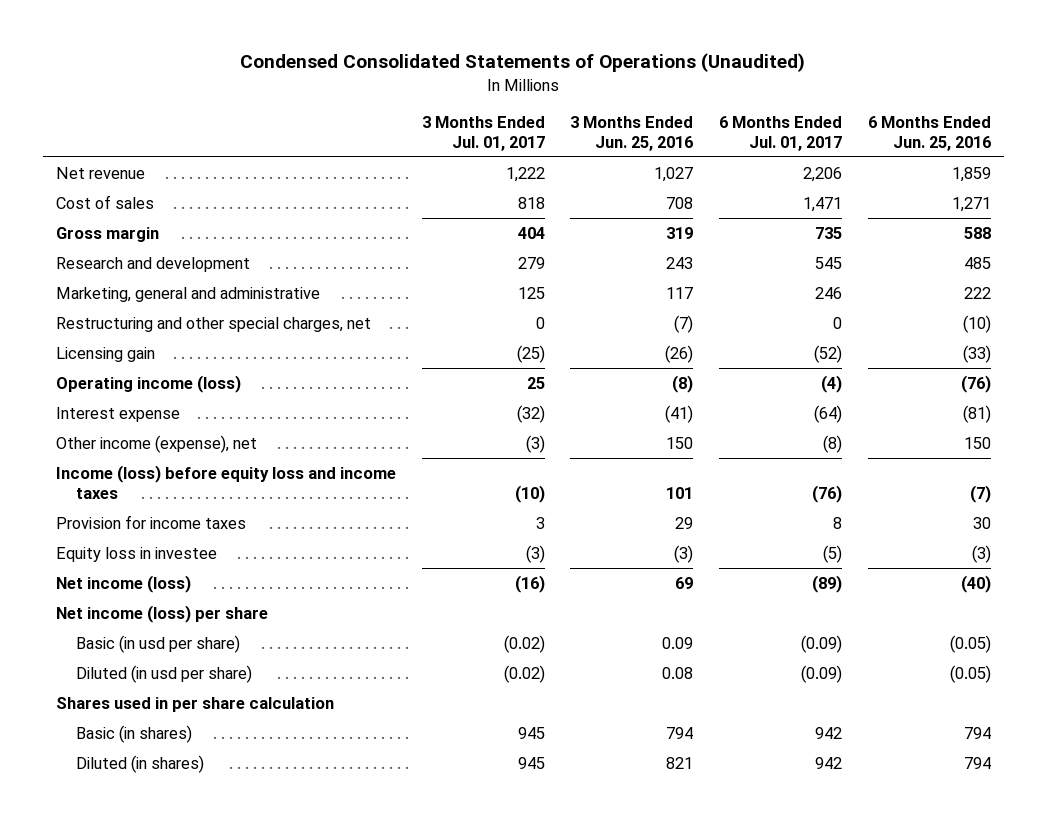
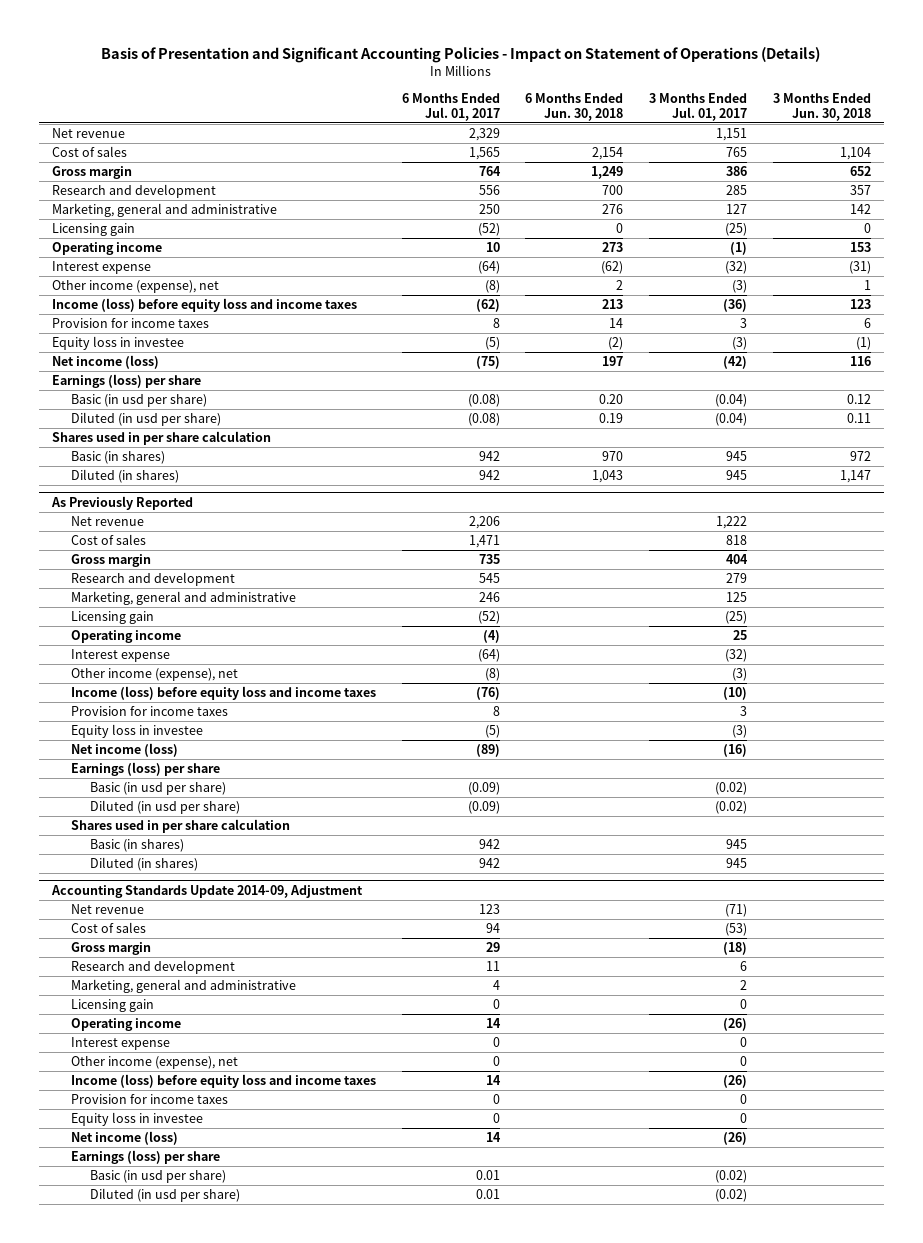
- Condensed Consolidated Statements of Operations (Unaudited)
+ Basis of Presentation and Significant Accounting Policies - Impact on Statement of Operations (Details)
- | 3 Months Ended Jul. 01, 2017 | 3 Months Ended Jun. 25, 2016 | 6 Months Ended Jul. 01, 2017 | 6 Months Ended Jun. 25, 2016
+ | 6 Months Ended Jul. 01, 2017 | 6 Months Ended Jun. 30, 2018 | 3 Months Ended Jul. 01, 2017 | 3 Months Ended Jun. 30, 2018
+ Net revenue | 2,329 | | 1,151 |
+ Cost of sales | 1,565 | 2,154 | 765 | 1,104
+ Gross margin | 764 | 1,249 | 386 | 652
+ Research and development | 556 | 700 | 285 | 357
+ Marketing, general and administrative | 250 | 276 | 127 | 142
+ Licensing gain | (52) | 0 | (25) | 0
+ Operating income | 10 | 273 | (1) | 153
+ Interest expense | (64) | (62) | (32) | (31)
+ Other income (expense), net | (8) | 2 | (3) | 1
+ Income (loss) before equity loss and income taxes | (62) | 213 | (36) | 123
+ Provision for income taxes | 8 | 14 | 3 | 6
+ Equity loss in investee | (5) | (2) | (3) | (1)
+ Net income (loss) | (75) | 197 | (42) | 116
+ Earnings (loss) per share
+ Basic (in usd per share) | (0.08) | 0.20 | (0.04) | 0.12
+ Diluted (in usd per share) | (0.08) | 0.19 | (0.04) | 0.11
+ Shares used in per share calculation
+ Basic (in shares) | 942 | 970 | 945 | 972
+ Diluted (in shares) | 942 | 1,043 | 945 | 1,147
+ As Previously Reported
- Restructuring and other special charges, net | 0 | (7) | 0 | (10)
- Operating income (loss) | 25 | (8) | (4) | (76)
+ Operating income | (4) | | 25 |
- Net income (loss) per share
+ Earnings (loss) per share
+ Accounting Standards Update 2014-09, Adjustment
+ Net revenue | 123 | | (71) |
+ Cost of sales | 94 | | (53) |
+ Gross margin | 29 | | (18) |
+ Research and development | 11 | | 6 |
+ Marketing, general and administrative | 4 | | 2 |
+ Licensing gain | 0 | | 0 |
+ Operating income | 14 | | (26) |
+ Interest expense | 0 | | 0 |
+ Other income (expense), net | 0 | | 0 |
+ Income (loss) before equity loss and income taxes | 14 | | (26) |
+ Provision for income taxes | 0 | | 0 |
+ Equity loss in investee | 0 | | 0 |
+ Net income (loss) | 14 | | (26) |
+ Earnings (loss) per share
+ Basic (in usd per share) | 0.01 | | (0.02) |
+ Diluted (in usd per share) | 0.01 | | (0.02) |

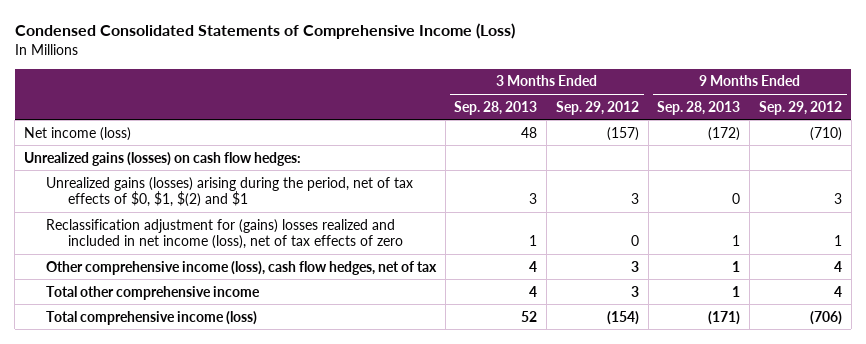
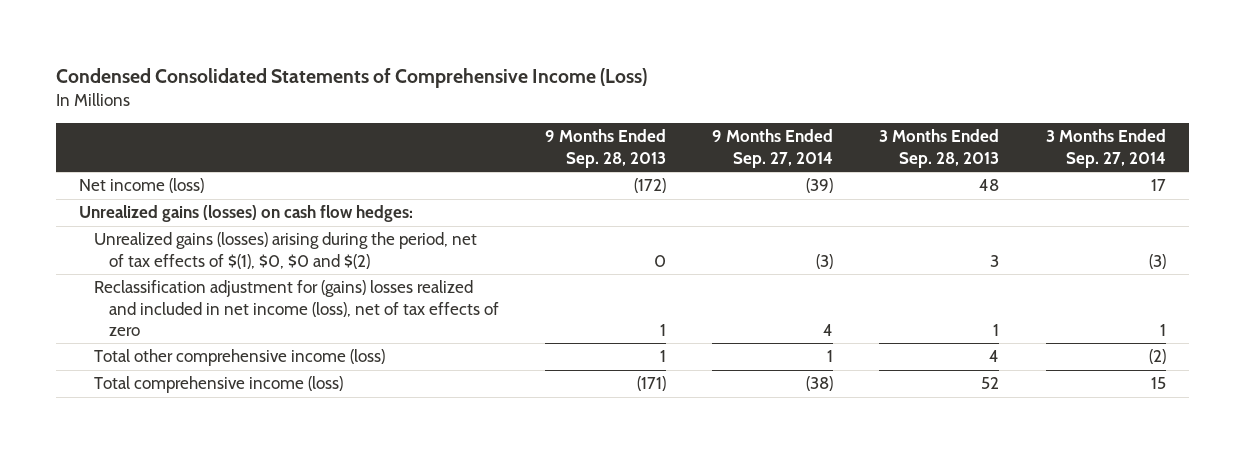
- | 3 Months Ended Sep. 28, 2013 | 3 Months Ended Sep. 29, 2012 | 9 Months Ended Sep. 28, 2013 | 9 Months Ended Sep. 29, 2012
+ | 9 Months Ended Sep. 28, 2013 | 9 Months Ended Sep. 27, 2014 | 3 Months Ended Sep. 28, 2013 | 3 Months Ended Sep. 27, 2014
- Unrealized gains (losses) arising during the period, net of tax effects of $0, $1, $(2) and $1 | 3 | 3 | 0 | 3
+ Unrealized gains (losses) arising during the period, net of tax effects of $(1), $0, $0 and $(2) | 0 | (3) | 3 | (3)
- Other comprehensive income (loss), cash flow hedges, net of tax | 4 | 3 | 1 | 4
- Total other comprehensive income | 4 | 3 | 1 | 4
+ Total other comprehensive income (loss) | 1 | 1 | 4 | (2)

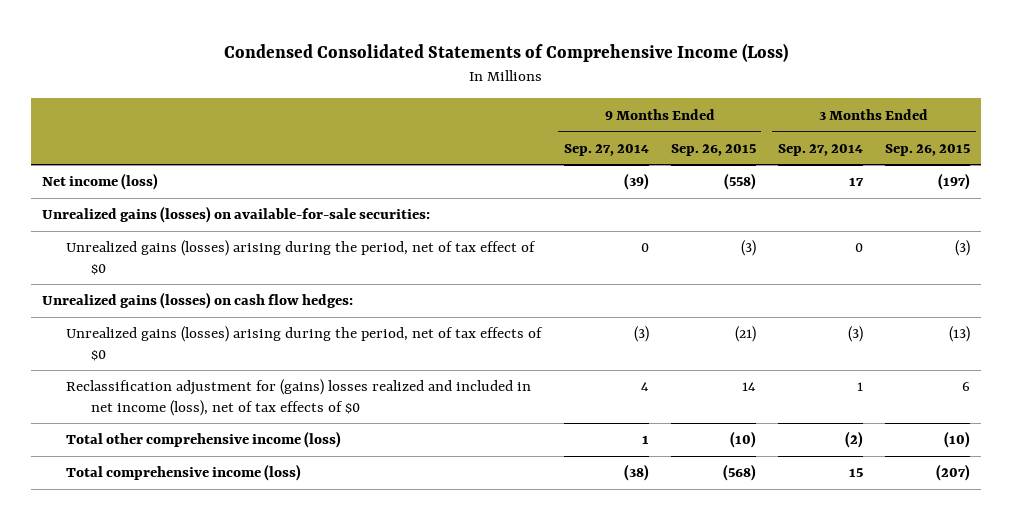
- | 9 Months Ended Sep. 28, 2013 | 9 Months Ended Sep. 27, 2014 | 3 Months Ended Sep. 28, 2013 | 3 Months Ended Sep. 27, 2014
+ | 9 Months Ended Sep. 27, 2014 | 9 Months Ended Sep. 26, 2015 | 3 Months Ended Sep. 27, 2014 | 3 Months Ended Sep. 26, 2015
+ Unrealized gains (losses) on available-for-sale securities:
+ Unrealized gains (losses) arising during the period, net of tax effect of $0 | 0 | (3) | 0 | (3)
- Unrealized gains (losses) arising during the period, net of tax effects of $(1), $0, $0 and $(2) | 0 | (3) | 3 | (3)
- Reclassification adjustment for (gains) losses realized and included in net income (loss), net of tax effects of zero | 1 | 4 | 1 | 1
+ Unrealized gains (losses) arising during the period, net of tax effects of $0 | (3) | (21) | (3) | (13)
+ Reclassification adjustment for (gains) losses realized and included in net income (loss), net of tax effects of $0 | 4 | 14 | 1 | 6

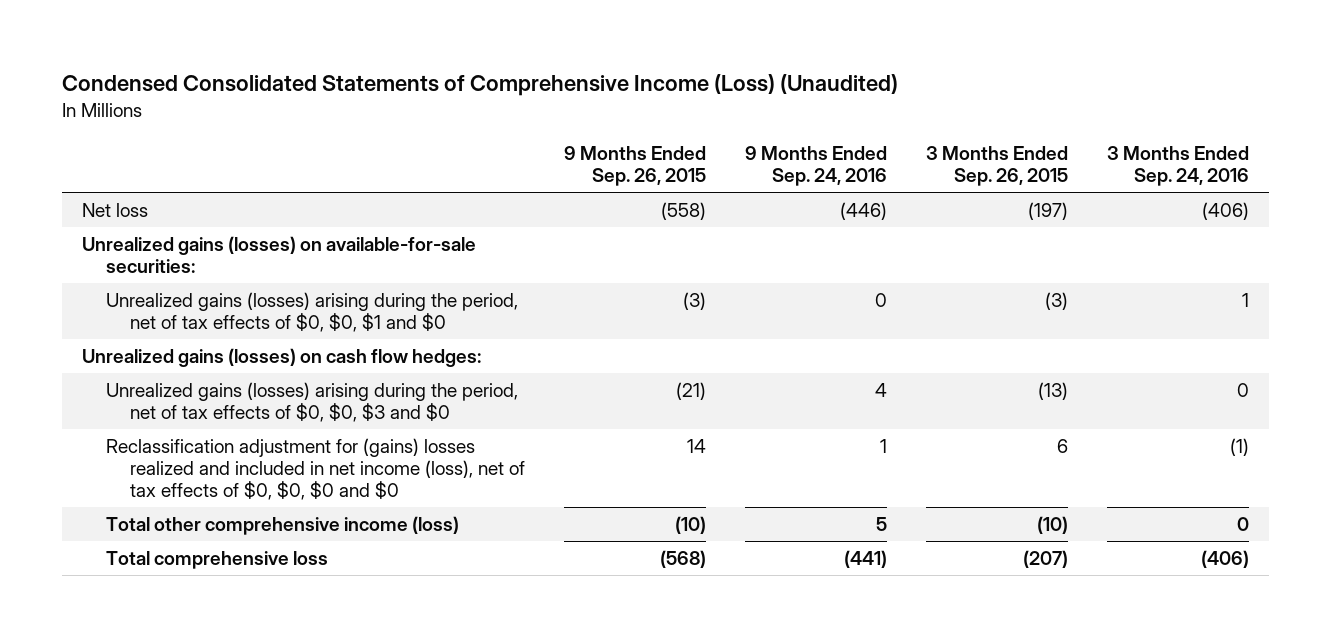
- Condensed Consolidated Statements of Comprehensive Income (Loss)
+ Condensed Consolidated Statements of Comprehensive Income (Loss) (Unaudited)
- | 9 Months Ended Sep. 27, 2014 | 9 Months Ended Sep. 26, 2015 | 3 Months Ended Sep. 27, 2014 | 3 Months Ended Sep. 26, 2015
+ | 9 Months Ended Sep. 26, 2015 | 9 Months Ended Sep. 24, 2016 | 3 Months Ended Sep. 26, 2015 | 3 Months Ended Sep. 24, 2016
- Net income (loss) | (39) | (558) | 17 | (197)
+ Net loss | (558) | (446) | (197) | (406)
- Unrealized gains (losses) arising during the period, net of tax effect of $0 | 0 | (3) | 0 | (3)
+ Unrealized gains (losses) arising during the period, net of tax effects of $0, $0, $1 and $0 | (3) | 0 | (3) | 1
- Unrealized gains (losses) arising during the period, net of tax effects of $0 | (3) | (21) | (3) | (13)
- Reclassification adjustment for (gains) losses realized and included in net income (loss), net of tax effects of $0 | 4 | 14 | 1 | 6
+ Unrealized gains (losses) arising during the period, net of tax effects of $0, $0, $3 and $0 | (21) | 4 | (13) | 0
+ Reclassification adjustment for (gains) losses realized and included in net income (loss), net of tax effects of $0, $0, $0 and $0 | 14 | 1 | 6 | (1)
- Total comprehensive income (loss) | (38) | (568) | 15 | (207)
+ Total comprehensive loss | (568) | (441) | (207) | (406)

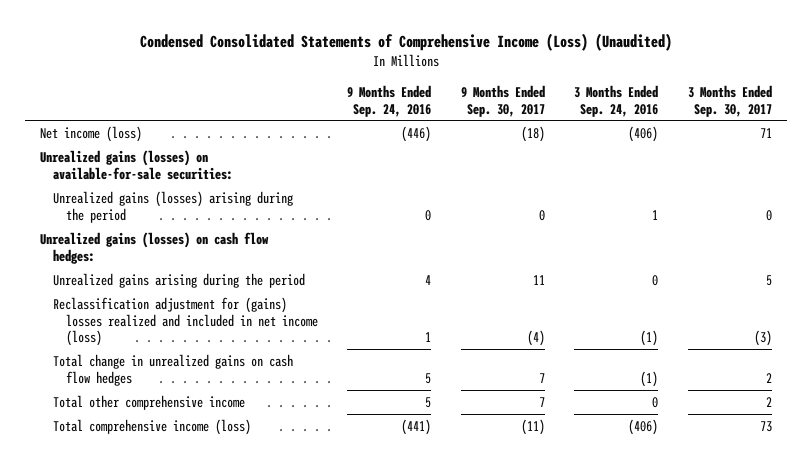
- | 9 Months Ended Sep. 26, 2015 | 9 Months Ended Sep. 24, 2016 | 3 Months Ended Sep. 26, 2015 | 3 Months Ended Sep. 24, 2016
+ | 9 Months Ended Sep. 24, 2016 | 9 Months Ended Sep. 30, 2017 | 3 Months Ended Sep. 24, 2016 | 3 Months Ended Sep. 30, 2017
- Net loss | (558) | (446) | (197) | (406)
+ Net income (loss) | (446) | (18) | (406) | 71
- Unrealized gains (losses) arising during the period, net of tax effects of $0, $0, $1 and $0 | (3) | 0 | (3) | 1
+ Unrealized gains (losses) arising during the period | 0 | 0 | 1 | 0
- Unrealized gains (losses) arising during the period, net of tax effects of $0, $0, $3 and $0 | (21) | 4 | (13) | 0
- Reclassification adjustment for (gains) losses realized and included in net income (loss), net of tax effects of $0, $0, $0 and $0 | 14 | 1 | 6 | (1)
- Total other comprehensive income (loss) | (10) | 5 | (10) | 0
- Total comprehensive loss | (568) | (441) | (207) | (406)
+ Unrealized gains arising during the period | 4 | 11 | 0 | 5
+ Reclassification adjustment for (gains) losses realized and included in net income (loss) | 1 | (4) | (1) | (3)
+ Total change in unrealized gains on cash flow hedges | 5 | 7 | (1) | 2
+ Total other comprehensive income | 5 | 7 | 0 | 2
+ Total comprehensive income (loss) | (441) | (11) | (406) | 73

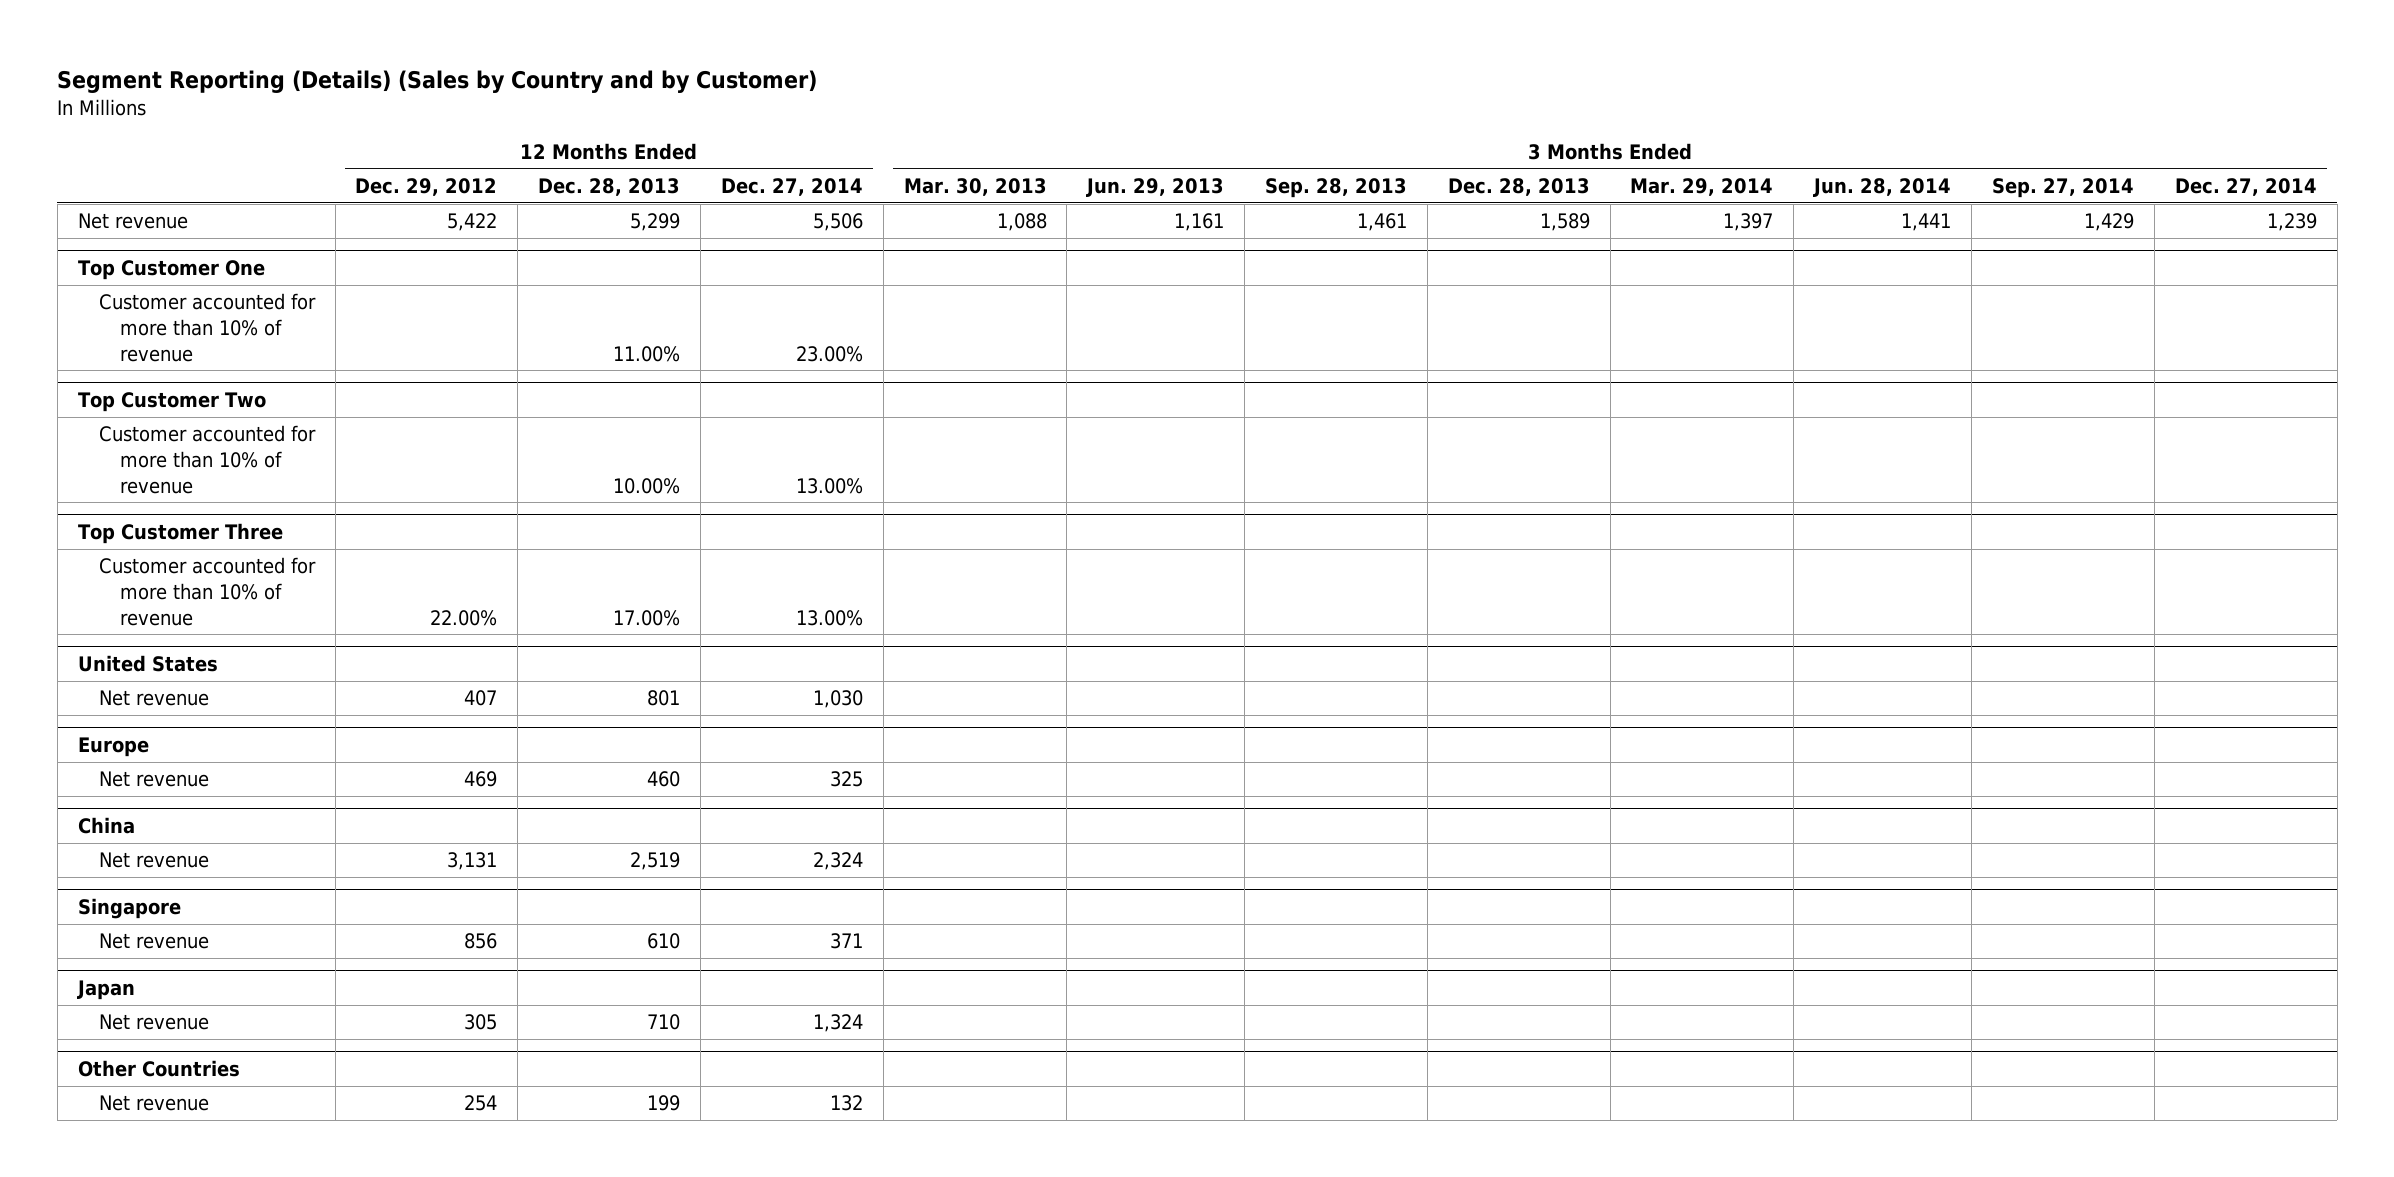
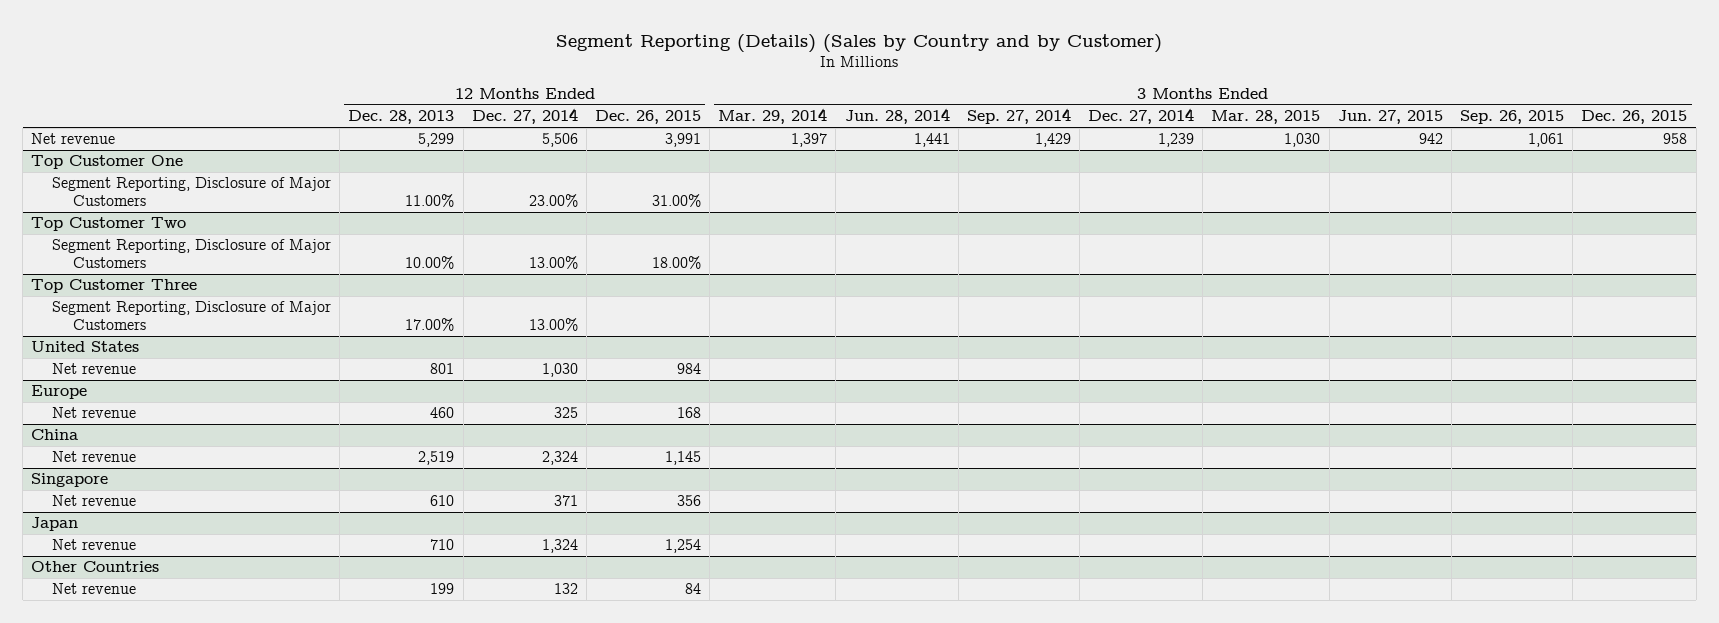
- | 12 Months Ended Dec. 29, 2012 | 12 Months Ended Dec. 28, 2013 | 12 Months Ended Dec. 27, 2014 | 3 Months Ended Mar. 30, 2013 | 3 Months Ended Jun. 29, 2013 | 3 Months Ended Sep. 28, 2013 | 3 Months Ended Dec. 28, 2013 | 3 Months Ended Mar. 29, 2014 | 3 Months Ended Jun. 28, 2014 | 3 Months Ended Sep. 27, 2014 | 3 Months Ended Dec. 27, 2014
+ | 12 Months Ended Dec. 28, 2013 | 12 Months Ended Dec. 27, 2014 | 12 Months Ended Dec. 26, 2015 | 3 Months Ended Mar. 29, 2014 | 3 Months Ended Jun. 28, 2014 | 3 Months Ended Sep. 27, 2014 | 3 Months Ended Dec. 27, 2014 | 3 Months Ended Mar. 28, 2015 | 3 Months Ended Jun. 27, 2015 | 3 Months Ended Sep. 26, 2015 | 3 Months Ended Dec. 26, 2015
@ Top Customer One
- Customer accounted for more than 10% of revenue | | 11.00% | 23.00% | | | | | | | |
+ Segment Reporting, Disclosure of Major Customers | 11.00% | 23.00% | 31.00% | | | | | | | |
@ Top Customer Two
- Customer accounted for more than 10% of revenue | | 10.00% | 13.00% | | | | | | | |
+ Segment Reporting, Disclosure of Major Customers | 10.00% | 13.00% | 18.00% | | | | | | | |
@ Top Customer Three
- Customer accounted for more than 10% of revenue | 22.00% | 17.00% | 13.00% | | | | | | | |
+ Segment Reporting, Disclosure of Major Customers | 17.00% | 13.00% | | | | | | | | |

